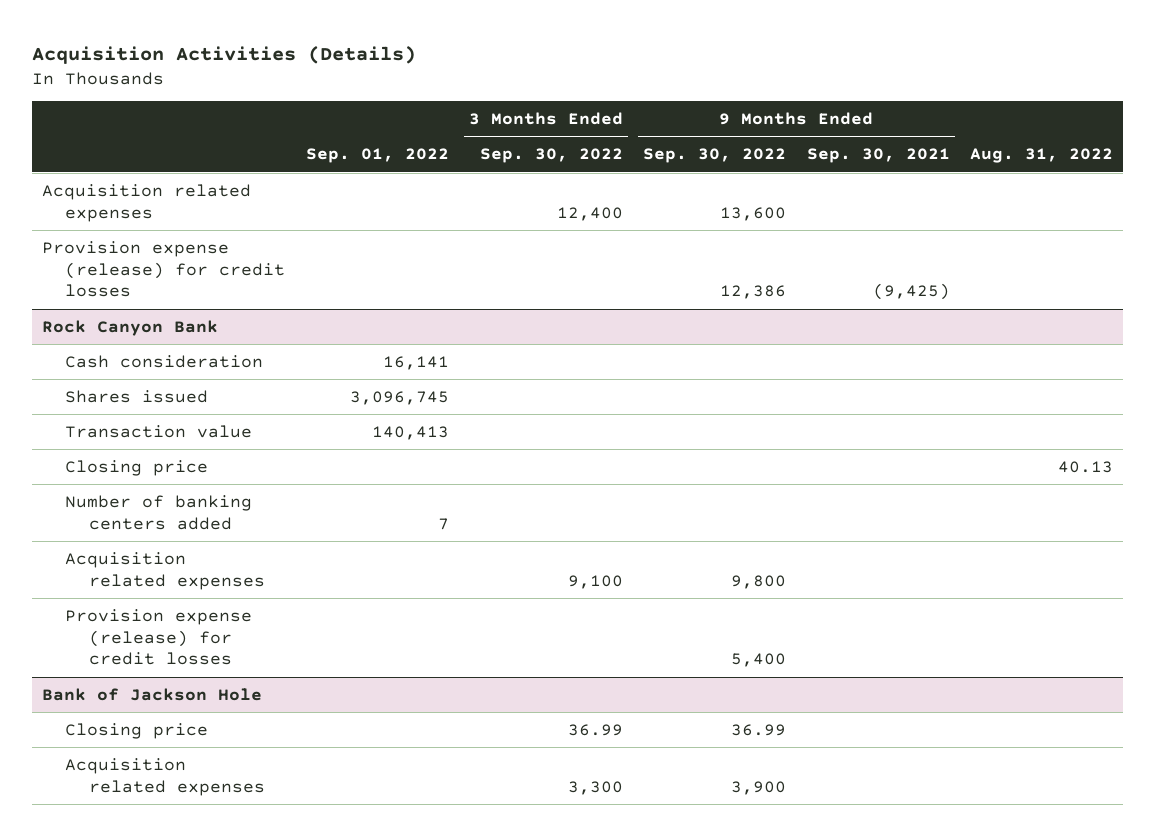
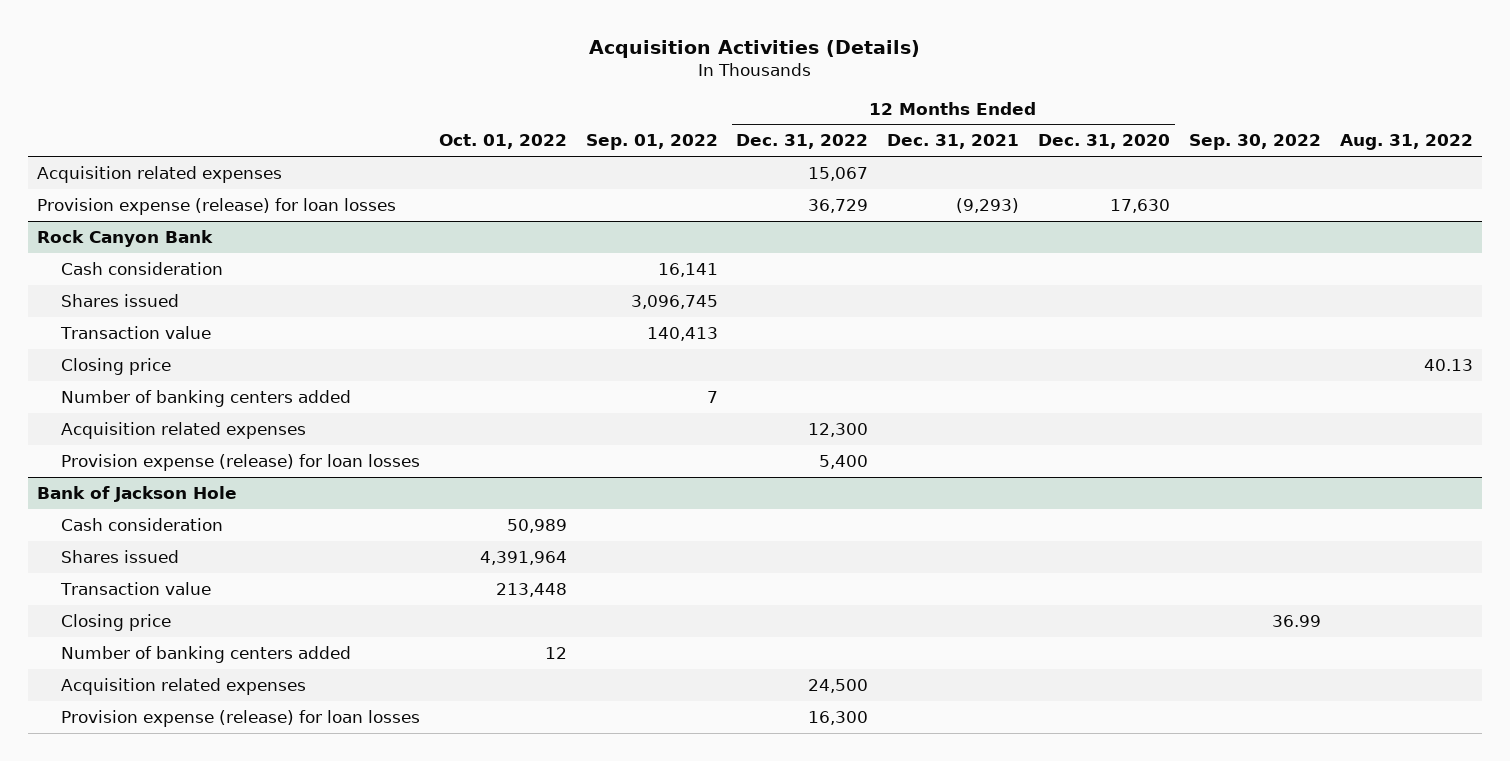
- | Sep. 01, 2022 | 3 Months Ended Sep. 30, 2022 | 9 Months Ended Sep. 30, 2022 | 9 Months Ended Sep. 30, 2021 | Aug. 31, 2022
+ | Oct. 01, 2022 | Sep. 01, 2022 | 12 Months Ended Dec. 31, 2022 | 12 Months Ended Dec. 31, 2021 | 12 Months Ended Dec. 31, 2020 | Sep. 30, 2022 | Aug. 31, 2022
- Provision expense (release) for credit losses | | | 12,386 | (9,425) |
+ Provision expense (release) for loan losses | | | 36,729 | (9,293) | 17,630 | |
@ Rock Canyon Bank
- Provision expense (release) for credit losses | | | 5,400 | |
+ Provision expense (release) for loan losses | | | 5,400 | | | |
@ Bank of Jackson Hole
+ Cash consideration | 50,989 | | | | | |
+ Shares issued | 4,391,964 | | | | | |
+ Transaction value | 213,448 | | | | | |
+ Number of banking centers added | 12 | | | | | |
+ Provision expense (release) for loan losses | | | 16,300 | | | |

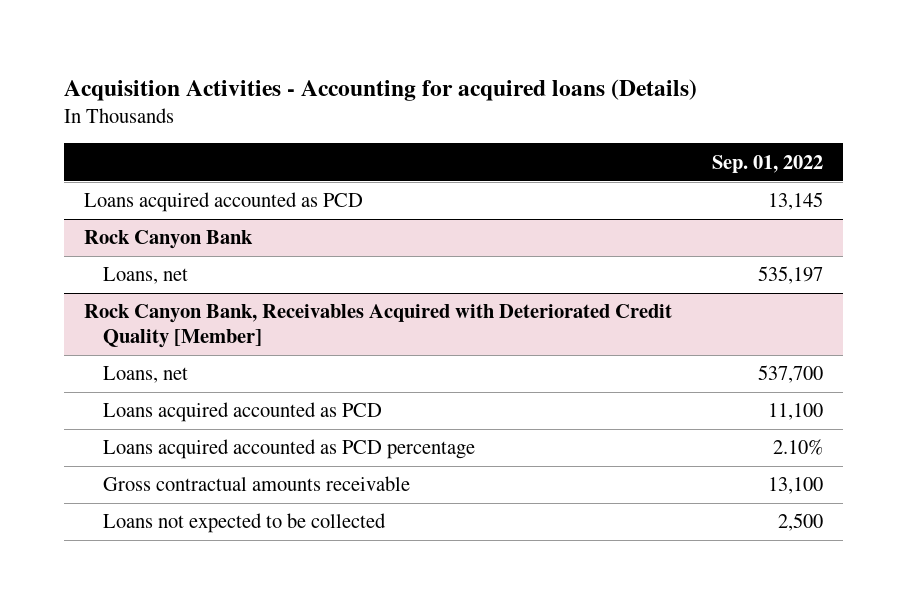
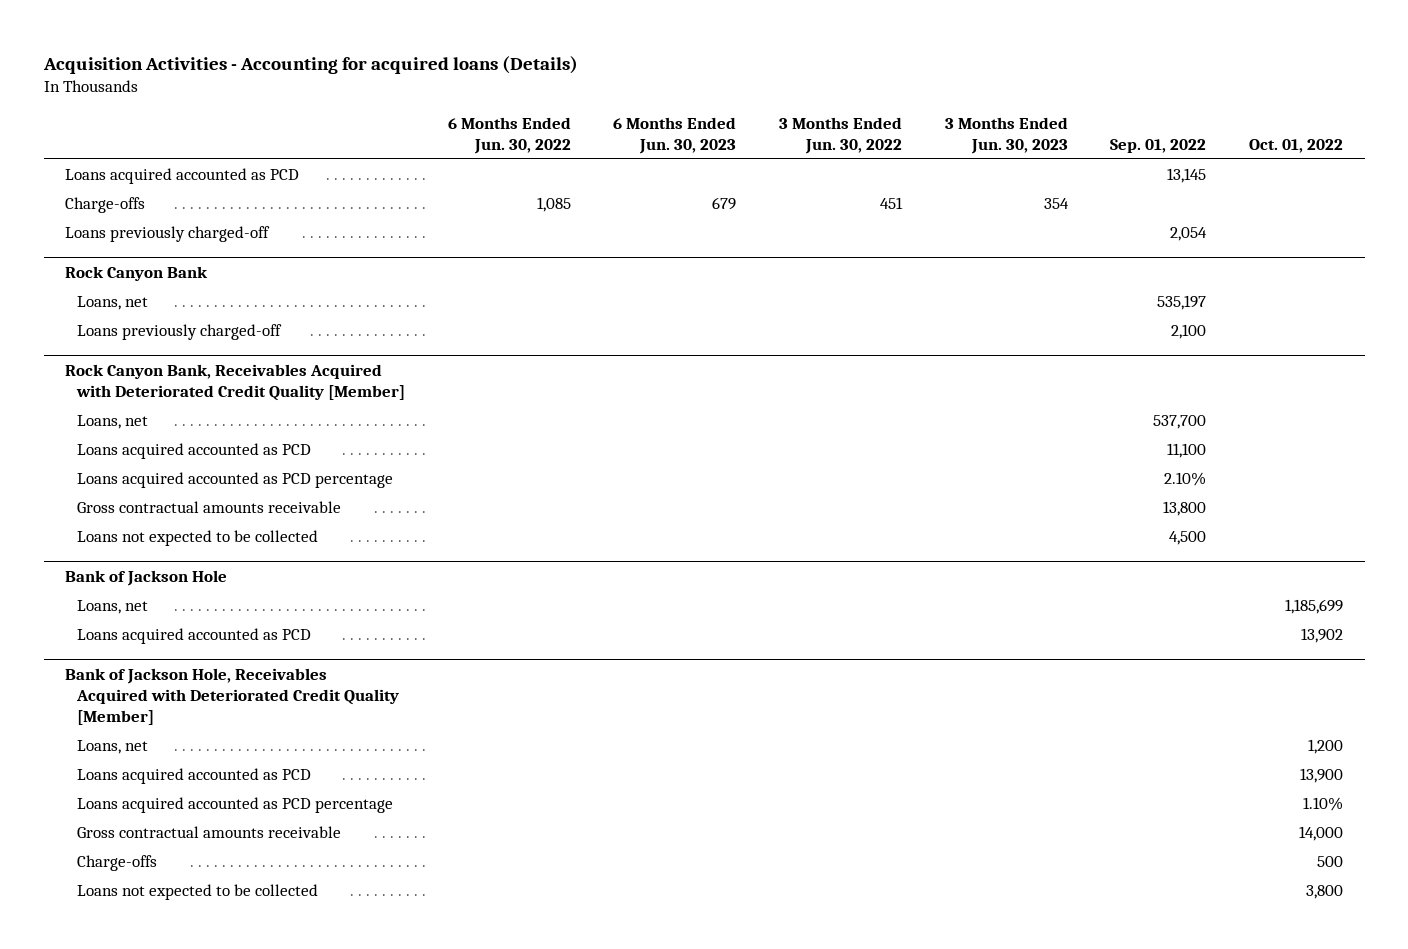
- | Sep. 01, 2022
+ | 6 Months Ended Jun. 30, 2022 | 6 Months Ended Jun. 30, 2023 | 3 Months Ended Jun. 30, 2022 | 3 Months Ended Jun. 30, 2023 | Sep. 01, 2022 | Oct. 01, 2022
+ Charge-offs | 1,085 | 679 | 451 | 354 | |
+ Loans previously charged-off | | | | | 2,054 |
@ Rock Canyon Bank
+ Loans previously charged-off | | | | | 2,100 |
@ Rock Canyon Bank, Receivables Acquired with Deteriorated Credit Quality [Member]
- Gross contractual amounts receivable | 13,100
- Loans not expected to be collected | 2,500
+ Gross contractual amounts receivable | | | | | 13,800 |
+ Loans not expected to be collected | | | | | 4,500 |
+ Bank of Jackson Hole
+ Loans, net | | | | | | 1,185,699
+ Loans acquired accounted as PCD | | | | | | 13,902
+ Bank of Jackson Hole, Receivables Acquired with Deteriorated Credit Quality [Member]
+ Loans, net | | | | | | 1,200
+ Loans acquired accounted as PCD | | | | | | 13,900
+ Loans acquired accounted as PCD percentage | | | | | | 1.10%
+ Gross contractual amounts receivable | | | | | | 14,000
+ Charge-offs | | | | | | 500
+ Loans not expected to be collected | | | | | | 3,800

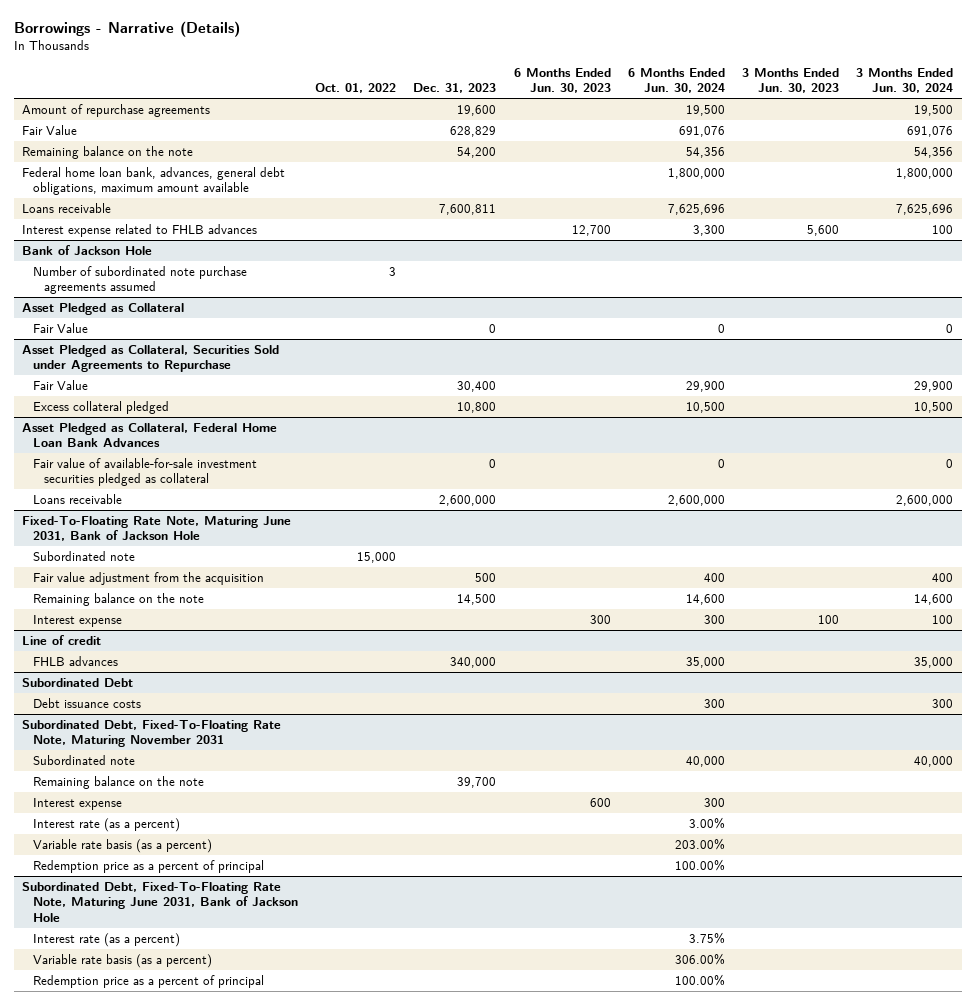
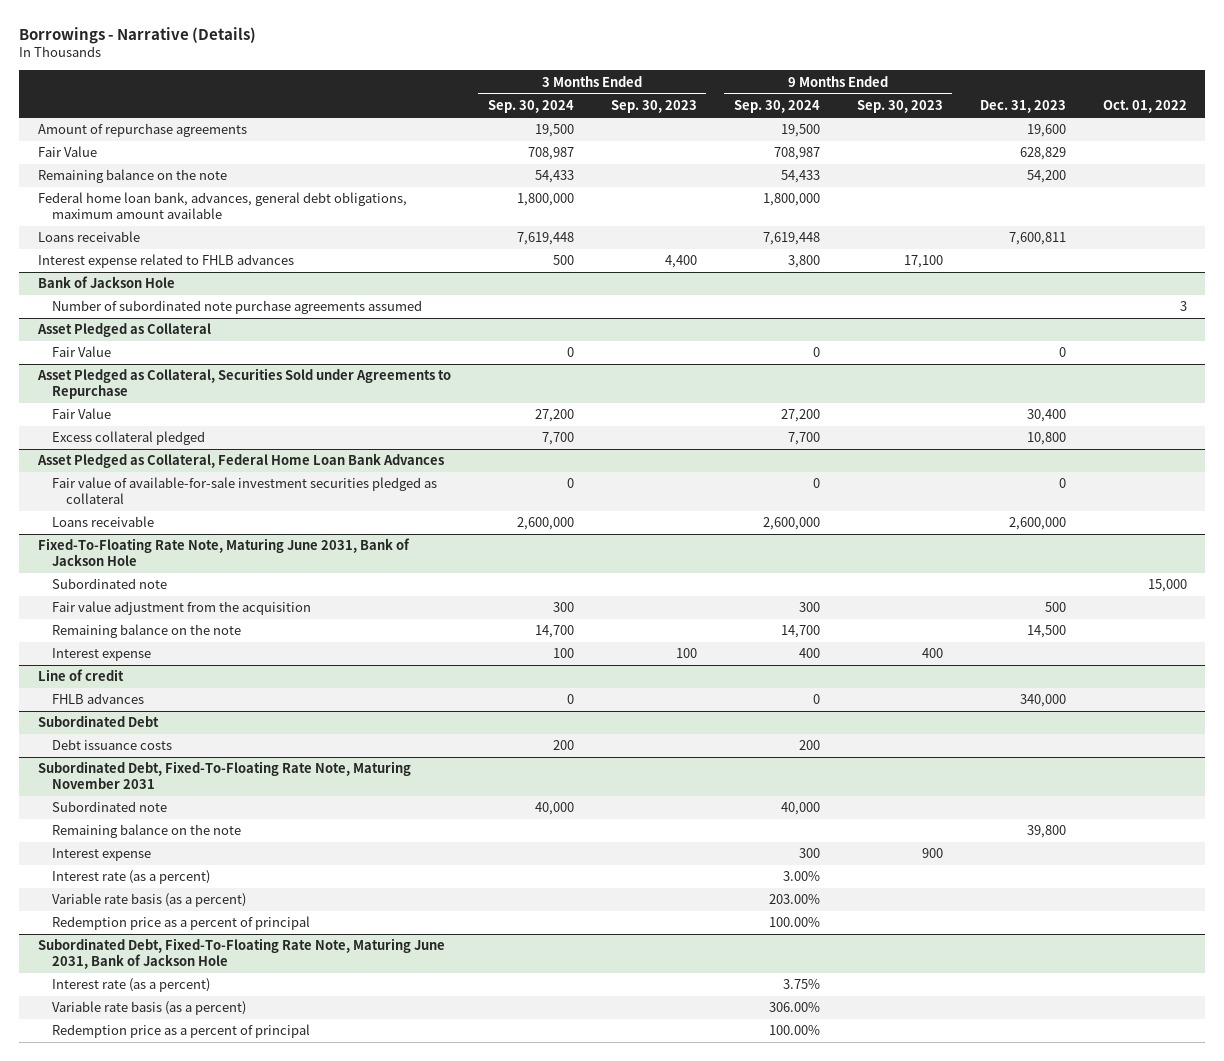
- | Oct. 01, 2022 | Dec. 31, 2023 | 6 Months Ended Jun. 30, 2023 | 6 Months Ended Jun. 30, 2024 | 3 Months Ended Jun. 30, 2023 | 3 Months Ended Jun. 30, 2024
+ | 3 Months Ended Sep. 30, 2024 | 3 Months Ended Sep. 30, 2023 | 9 Months Ended Sep. 30, 2024 | 9 Months Ended Sep. 30, 2023 | Dec. 31, 2023 | Oct. 01, 2022
@ Subordinated Debt, Fixed-To-Floating Rate Note, Maturing November 2031
- Remaining balance on the note | | 39,700 | | | |
+ Remaining balance on the note | | | | | 39,800 |

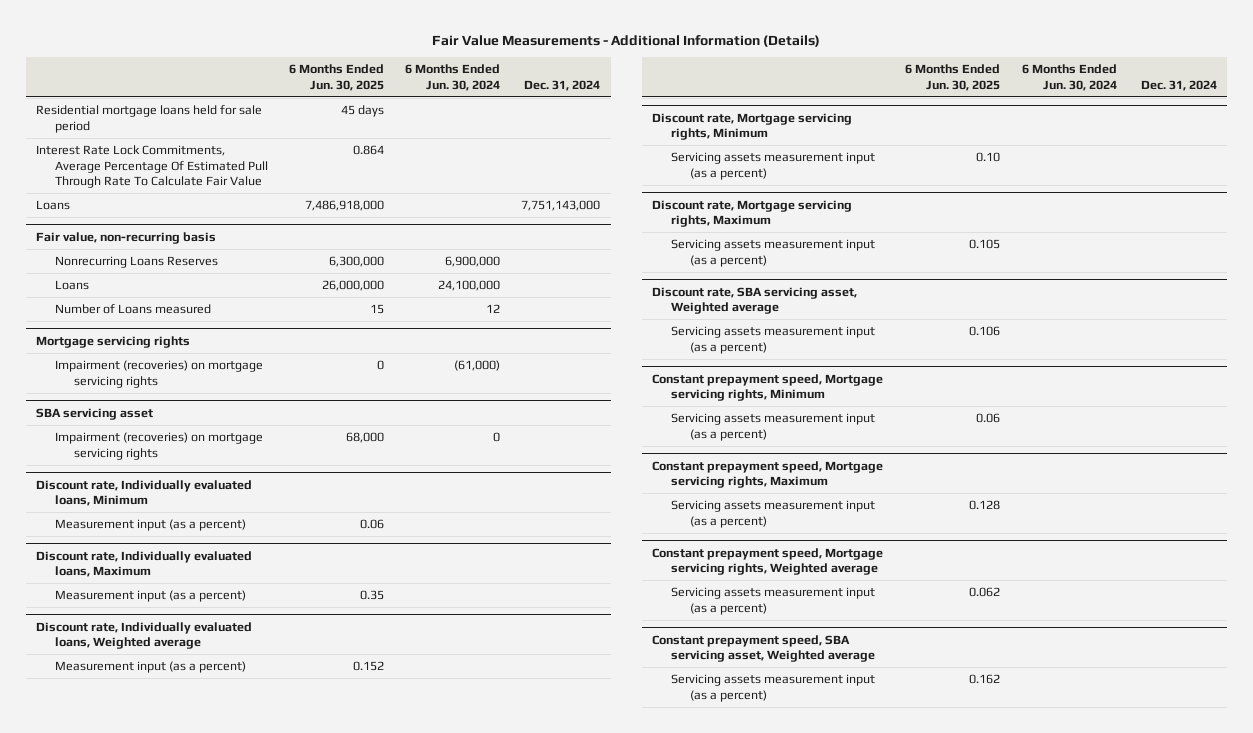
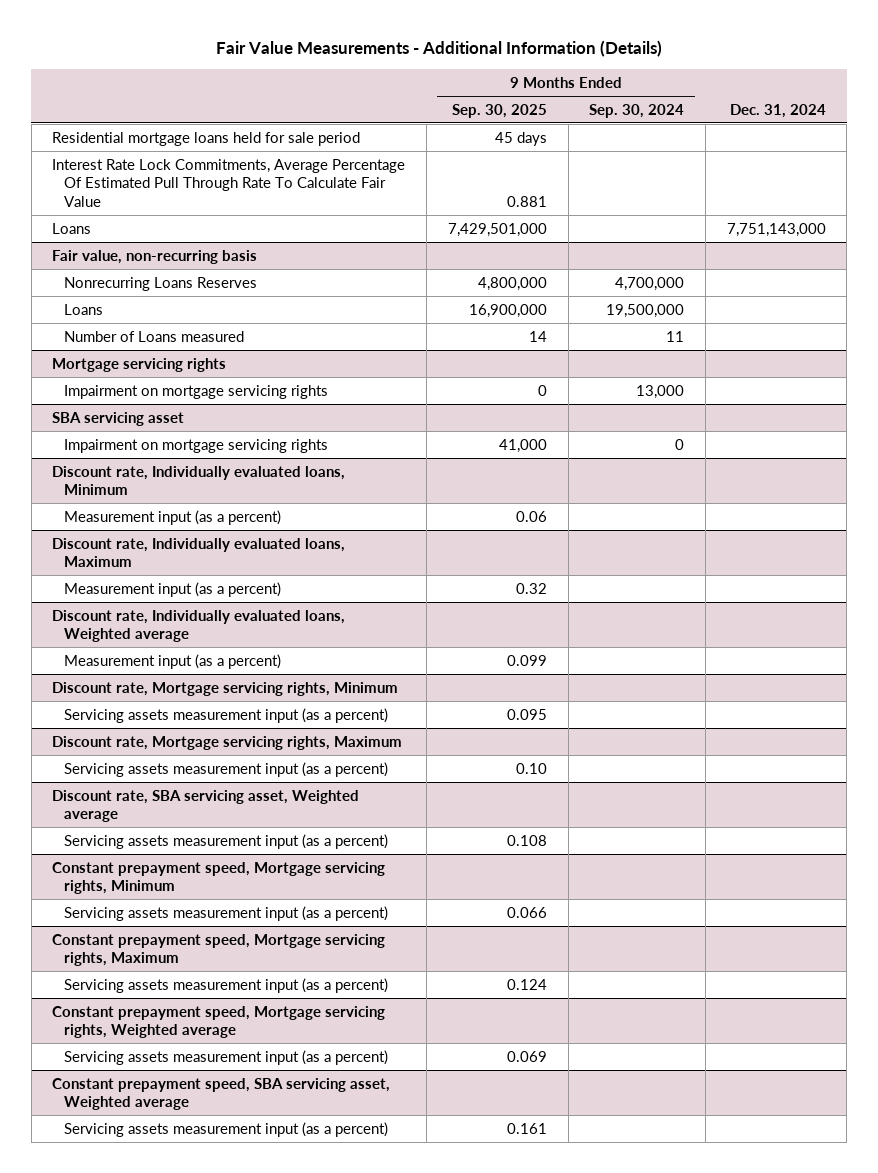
- | 6 Months Ended Jun. 30, 2025 | 6 Months Ended Jun. 30, 2024 | Dec. 31, 2024
+ | 9 Months Ended Sep. 30, 2025 | 9 Months Ended Sep. 30, 2024 | Dec. 31, 2024
@ Mortgage servicing rights
- Impairment (recoveries) on mortgage servicing rights | 0 | (61,000) |
+ Impairment on mortgage servicing rights | 0 | 13,000 |
@ SBA servicing asset
- Impairment (recoveries) on mortgage servicing rights | 68,000 | 0 |
+ Impairment on mortgage servicing rights | 41,000 | 0 |

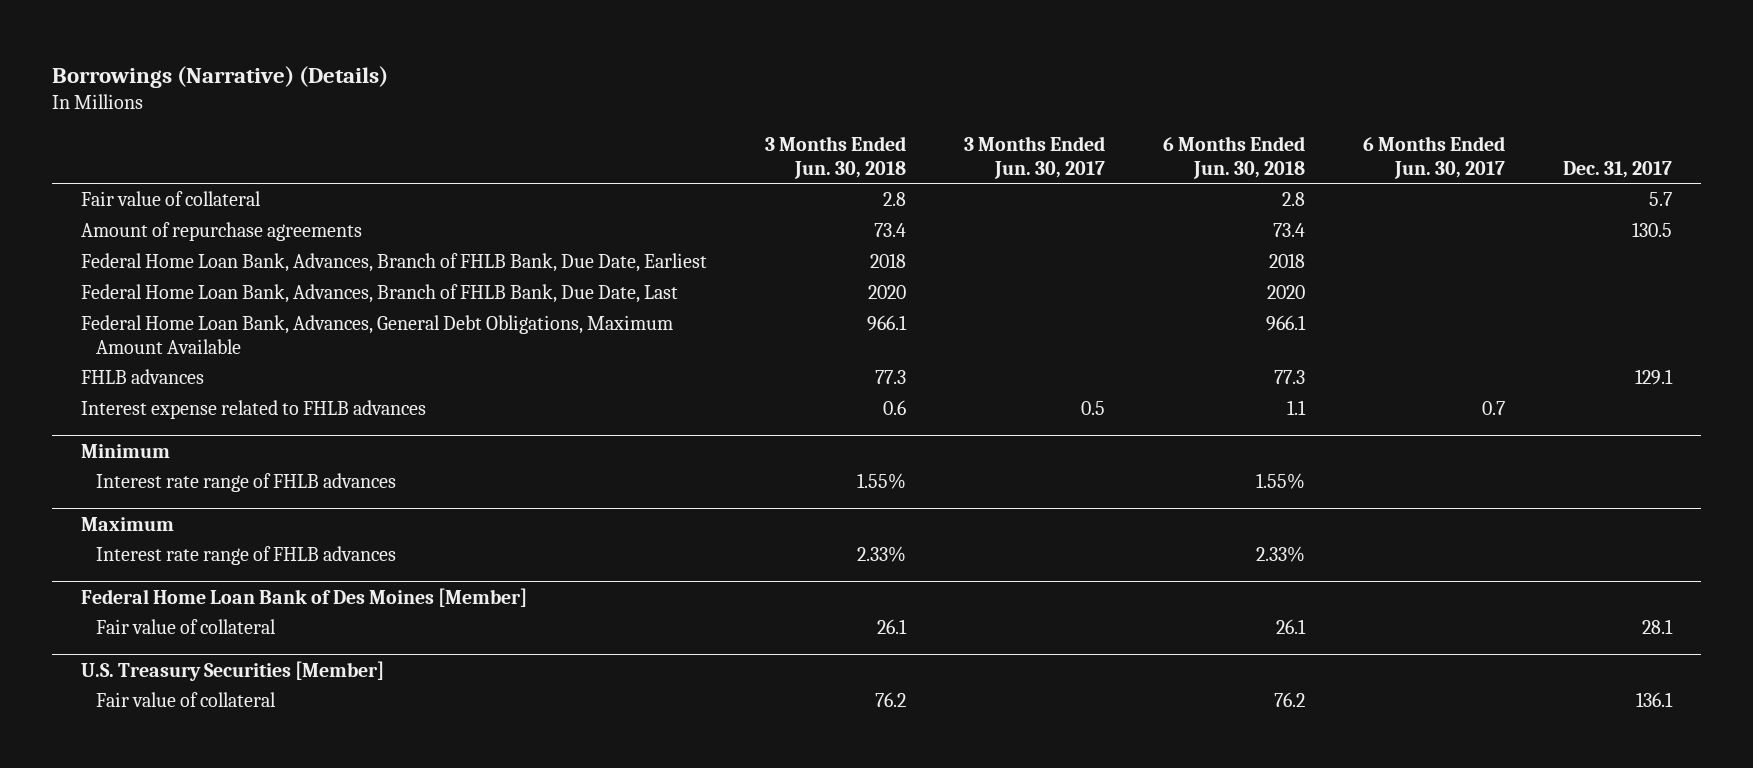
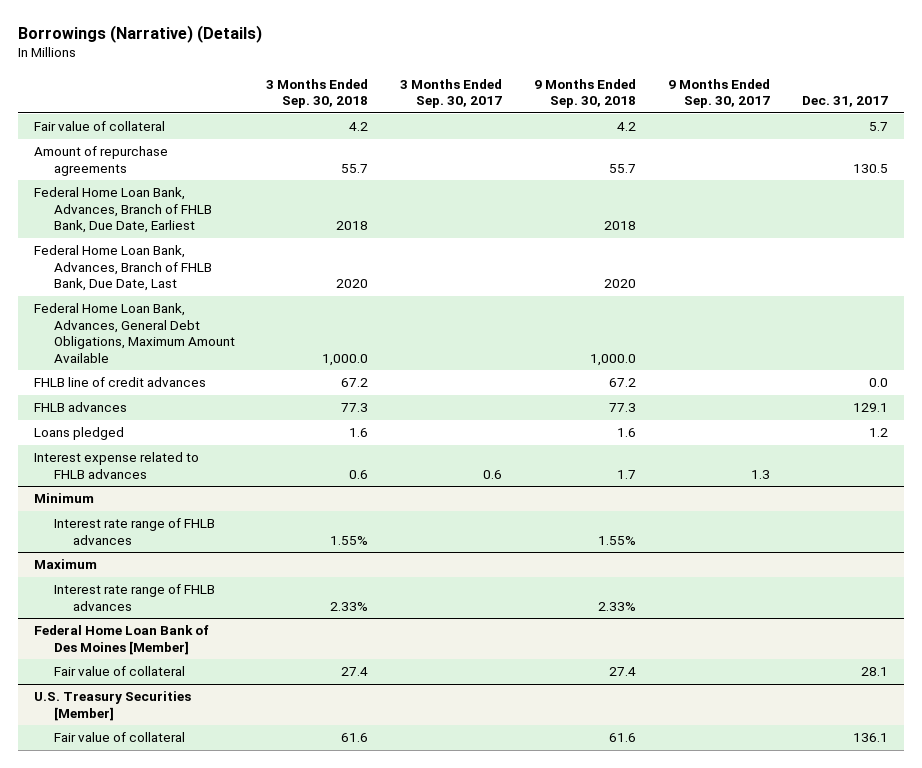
- | 3 Months Ended Jun. 30, 2018 | 3 Months Ended Jun. 30, 2017 | 6 Months Ended Jun. 30, 2018 | 6 Months Ended Jun. 30, 2017 | Dec. 31, 2017
+ | 3 Months Ended Sep. 30, 2018 | 3 Months Ended Sep. 30, 2017 | 9 Months Ended Sep. 30, 2018 | 9 Months Ended Sep. 30, 2017 | Dec. 31, 2017
+ FHLB line of credit advances | 67.2 | | 67.2 | | 0.0
+ Loans pledged | 1.6 | | 1.6 | | 1.2

